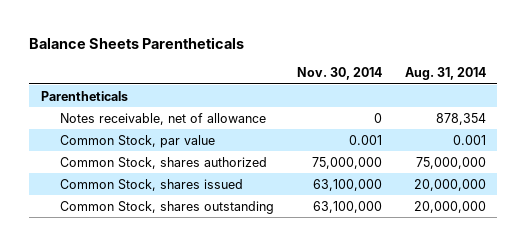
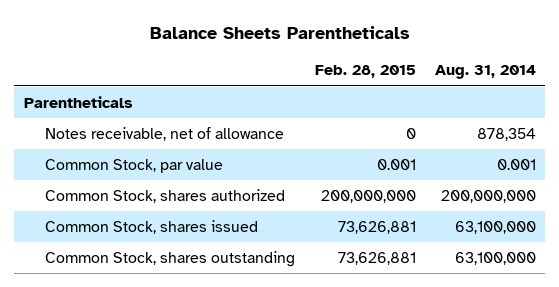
- | Nov. 30, 2014 | Aug. 31, 2014
+ | Feb. 28, 2015 | Aug. 31, 2014
- Common Stock, shares authorized | 75,000,000 | 75,000,000
- Common Stock, shares issued | 63,100,000 | 20,000,000
- Common Stock, shares outstanding | 63,100,000 | 20,000,000
+ Common Stock, shares authorized | 200,000,000 | 200,000,000
+ Common Stock, shares issued | 73,626,881 | 63,100,000
+ Common Stock, shares outstanding | 73,626,881 | 63,100,000

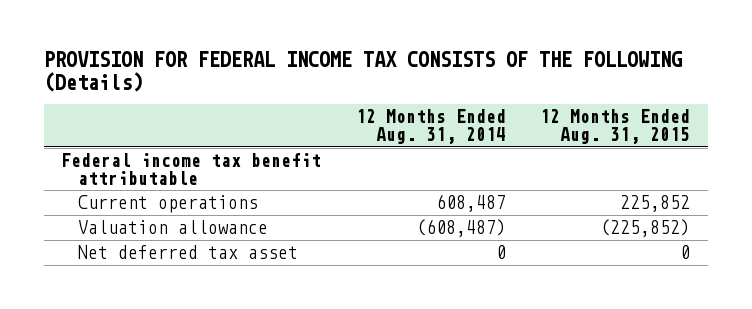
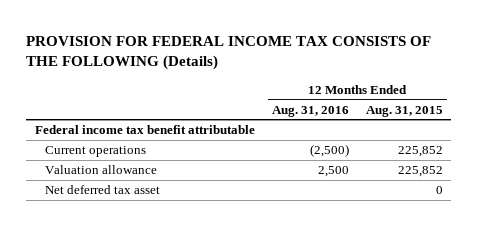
- | 12 Months Ended Aug. 31, 2014 | 12 Months Ended Aug. 31, 2015
+ | 12 Months Ended Aug. 31, 2016 | 12 Months Ended Aug. 31, 2015
- Valuation allowance | (608,487) | (225,852)
+ Valuation allowance | 2,500 | 225,852

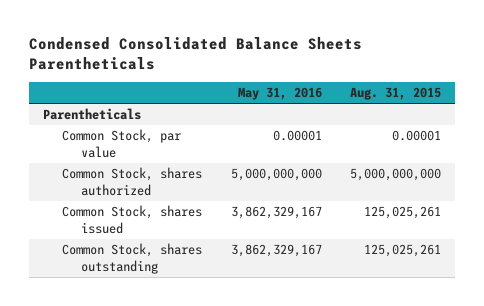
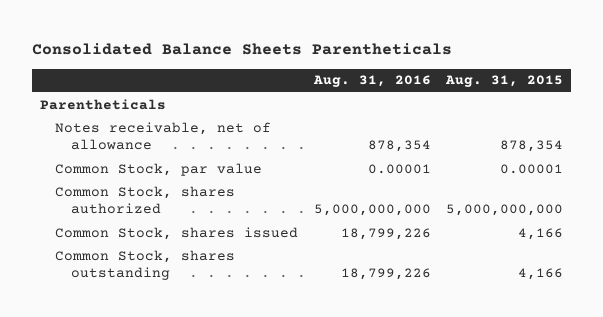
- Condensed Consolidated Balance Sheets Parentheticals
+ Consolidated Balance Sheets Parentheticals
- | May 31, 2016 | Aug. 31, 2015
+ | Aug. 31, 2016 | Aug. 31, 2015
+ Notes receivable, net of allowance | 878,354 | 878,354
- Common Stock, shares issued | 3,862,329,167 | 125,025,261
- Common Stock, shares outstanding | 3,862,329,167 | 125,025,261
+ Common Stock, shares issued | 18,799,226 | 4,166
+ Common Stock, shares outstanding | 18,799,226 | 4,166

